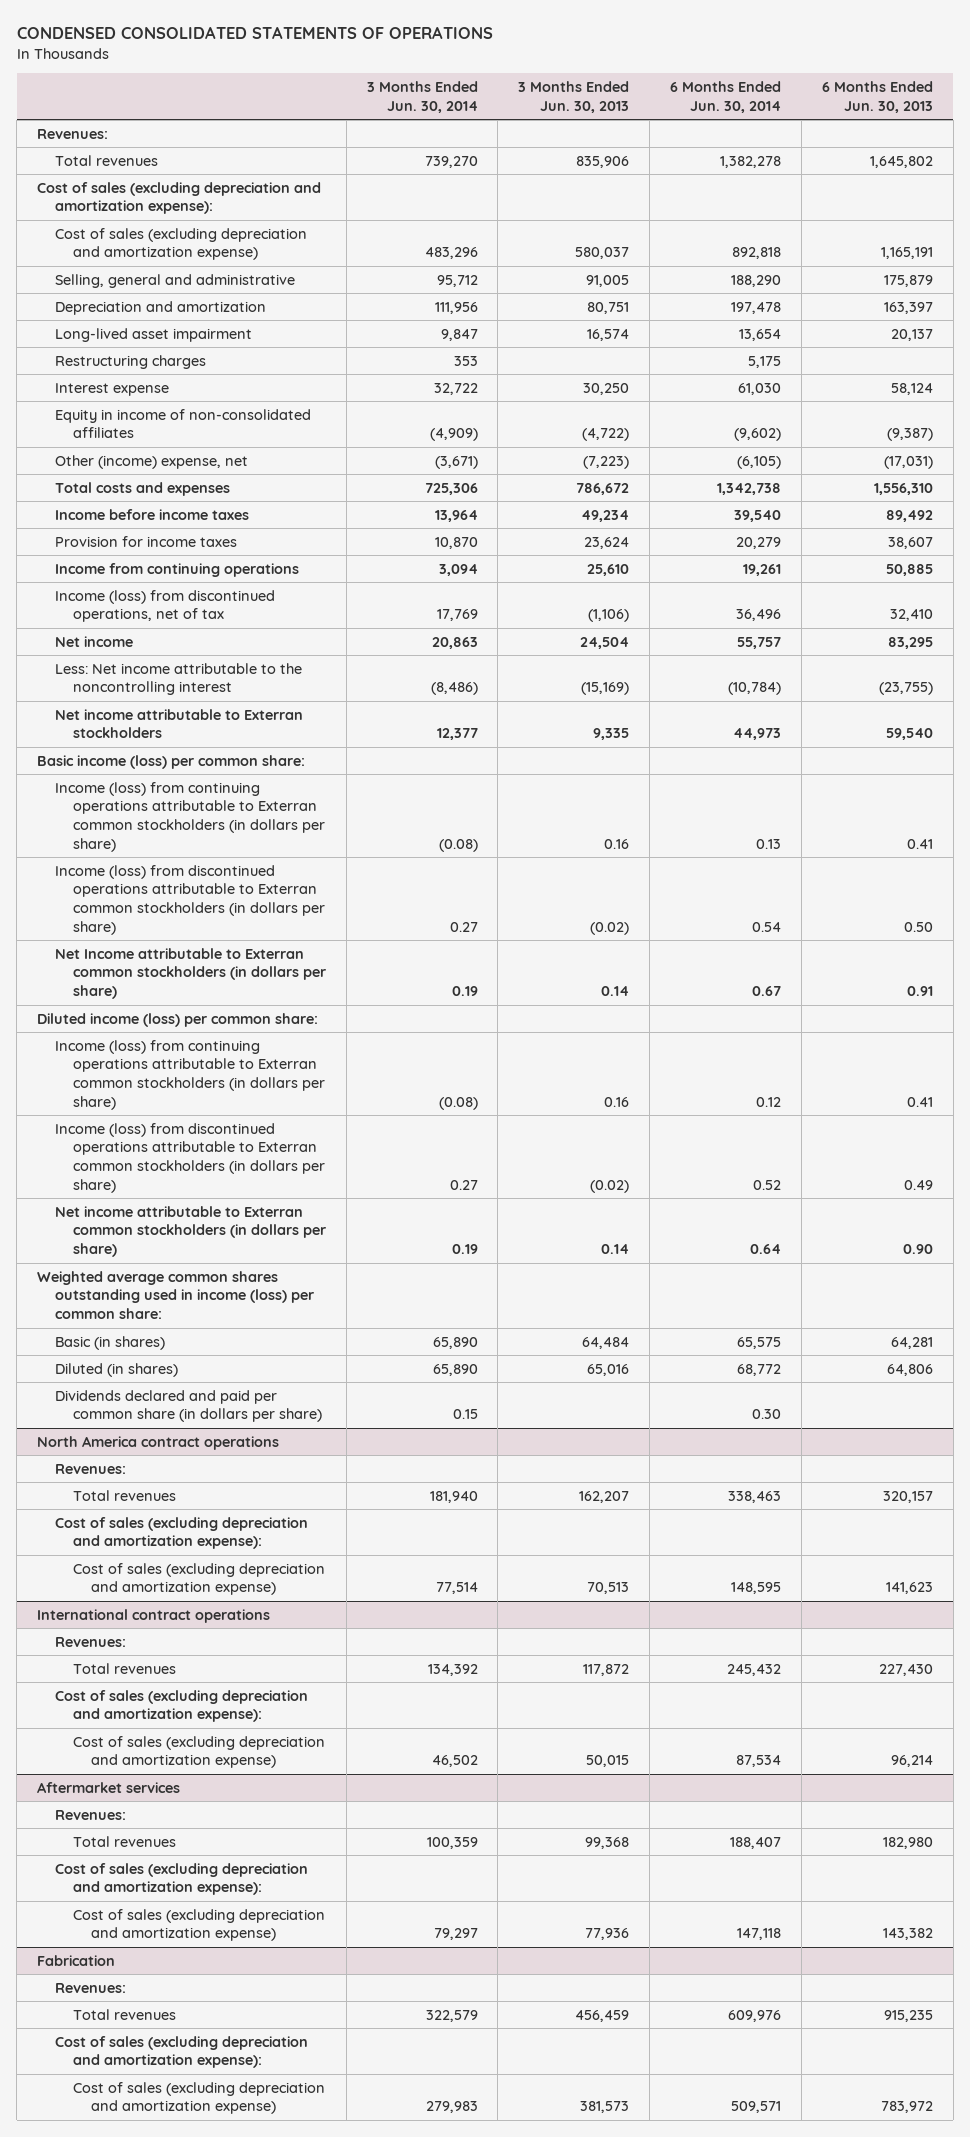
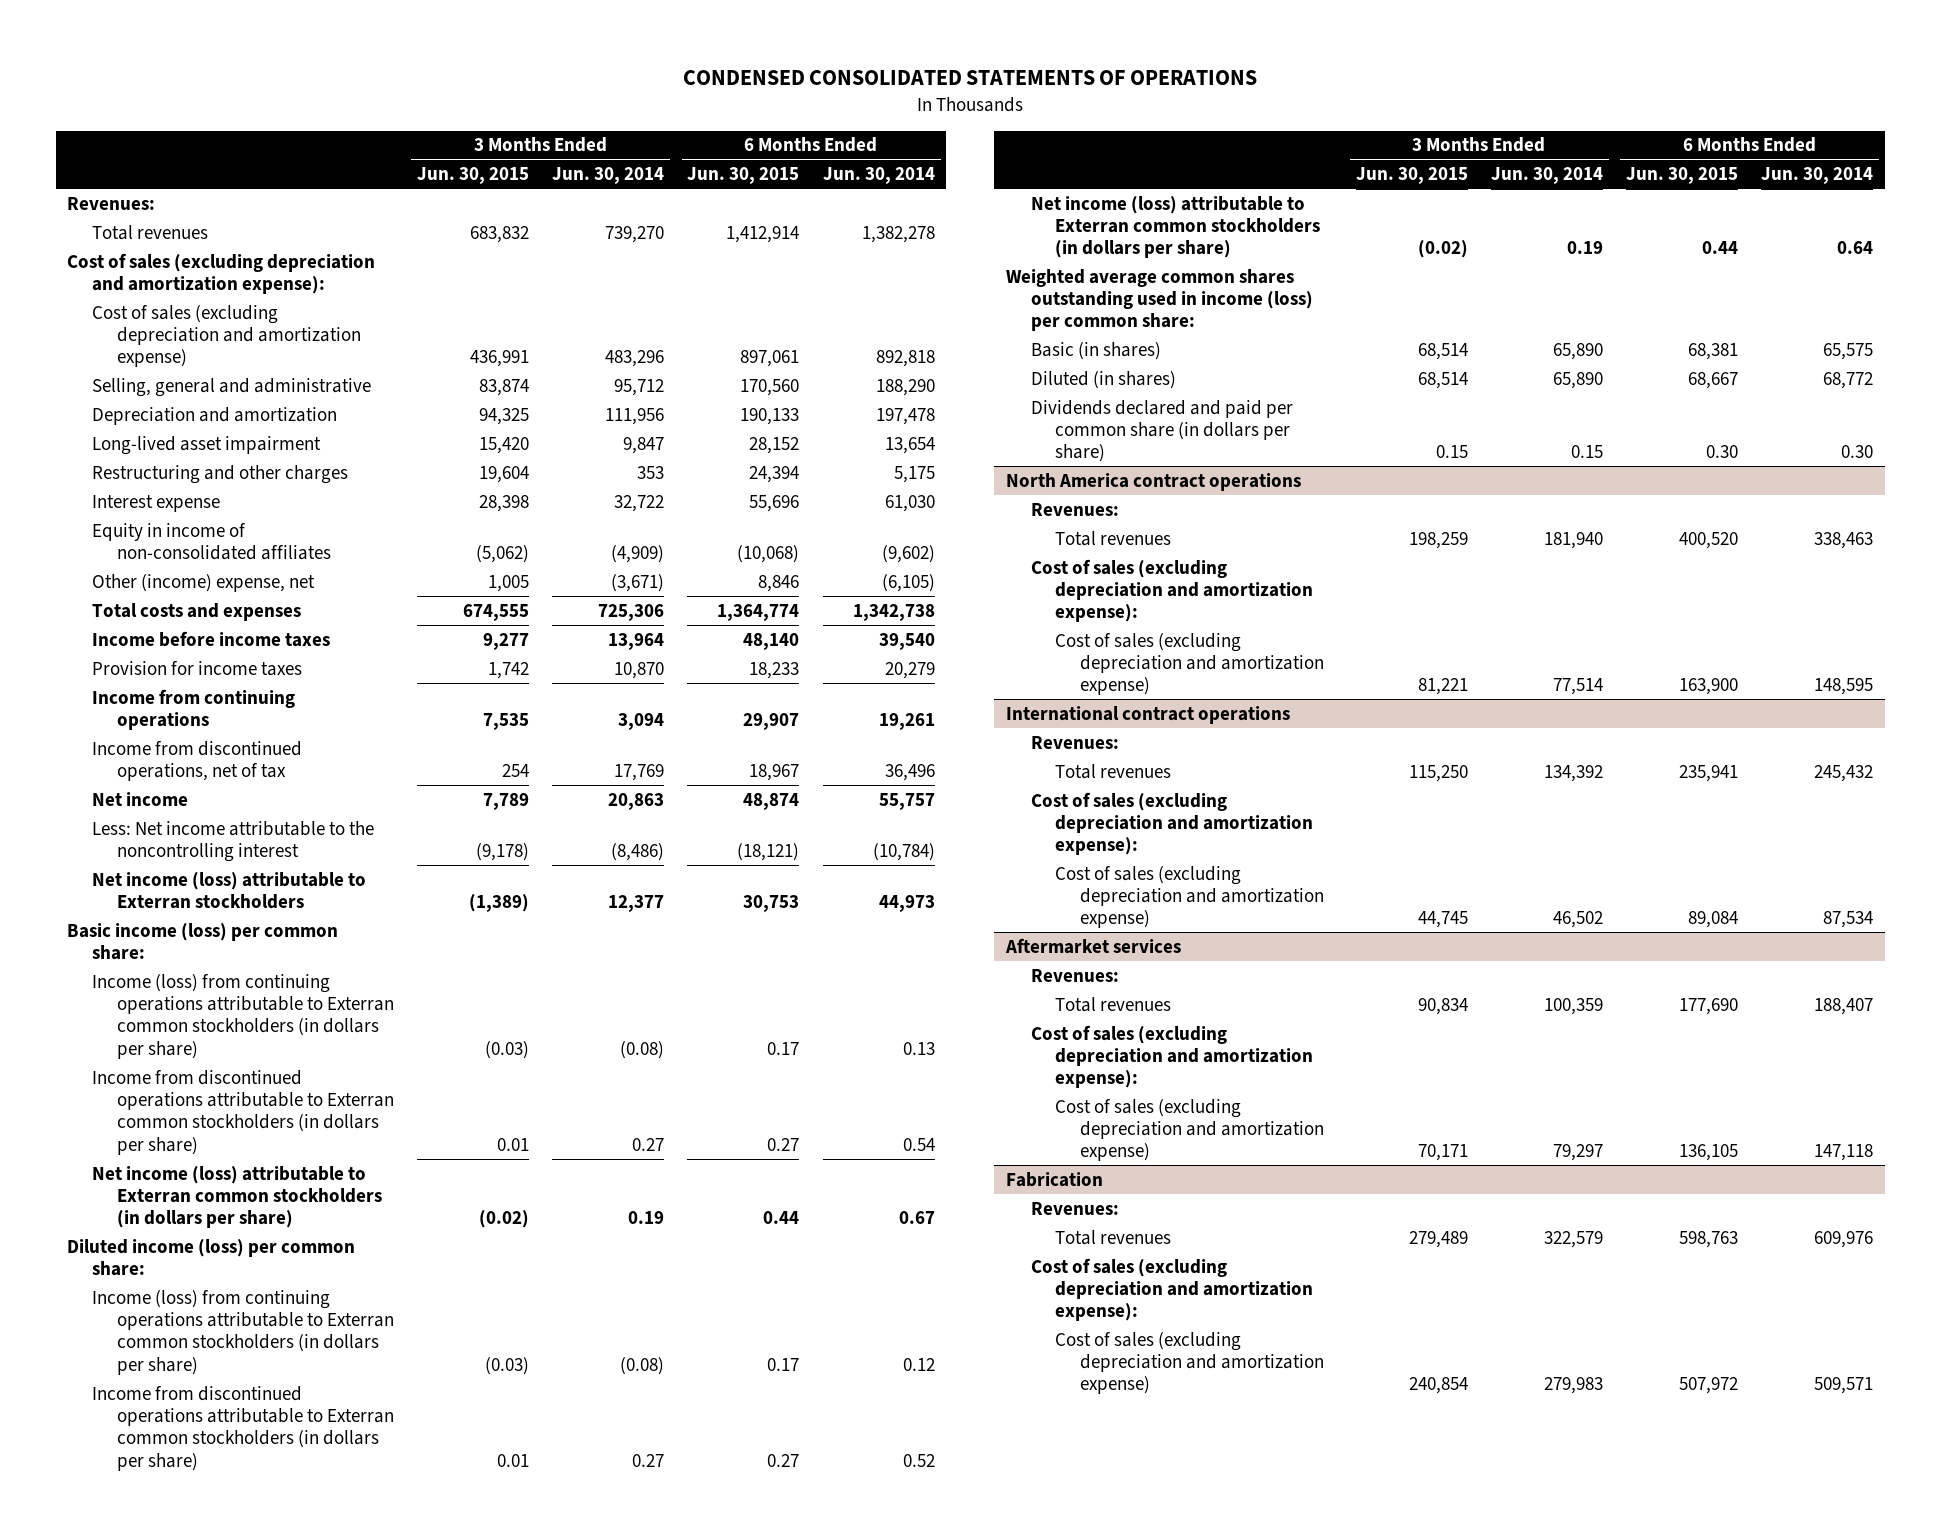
- | 3 Months Ended Jun. 30, 2014 | 3 Months Ended Jun. 30, 2013 | 6 Months Ended Jun. 30, 2014 | 6 Months Ended Jun. 30, 2013
+ | 3 Months Ended Jun. 30, 2015 | 3 Months Ended Jun. 30, 2014 | 6 Months Ended Jun. 30, 2015 | 6 Months Ended Jun. 30, 2014
- Restructuring charges | 353 | | 5,175 |
+ Restructuring and other charges | 19,604 | 353 | 24,394 | 5,175
- Income (loss) from discontinued operations, net of tax | 17,769 | (1,106) | 36,496 | 32,410
+ Income from discontinued operations, net of tax | 254 | 17,769 | 18,967 | 36,496
- Net income attributable to Exterran stockholders | 12,377 | 9,335 | 44,973 | 59,540
+ Net income (loss) attributable to Exterran stockholders | (1,389) | 12,377 | 30,753 | 44,973
- Income (loss) from discontinued operations attributable to Exterran common stockholders (in dollars per share) | 0.27 | (0.02) | 0.54 | 0.50
- Net Income attributable to Exterran common stockholders (in dollars per share) | 0.19 | 0.14 | 0.67 | 0.91
+ Income from discontinued operations attributable to Exterran common stockholders (in dollars per share) | 0.01 | 0.27 | 0.27 | 0.54
+ Net income (loss) attributable to Exterran common stockholders (in dollars per share) | (0.02) | 0.19 | 0.44 | 0.67
- Income (loss) from discontinued operations attributable to Exterran common stockholders (in dollars per share) | 0.27 | (0.02) | 0.52 | 0.49
- Net income attributable to Exterran common stockholders (in dollars per share) | 0.19 | 0.14 | 0.64 | 0.90
+ Income from discontinued operations attributable to Exterran common stockholders (in dollars per share) | 0.01 | 0.27 | 0.27 | 0.52
+ Net income (loss) attributable to Exterran common stockholders (in dollars per share) | (0.02) | 0.19 | 0.44 | 0.64

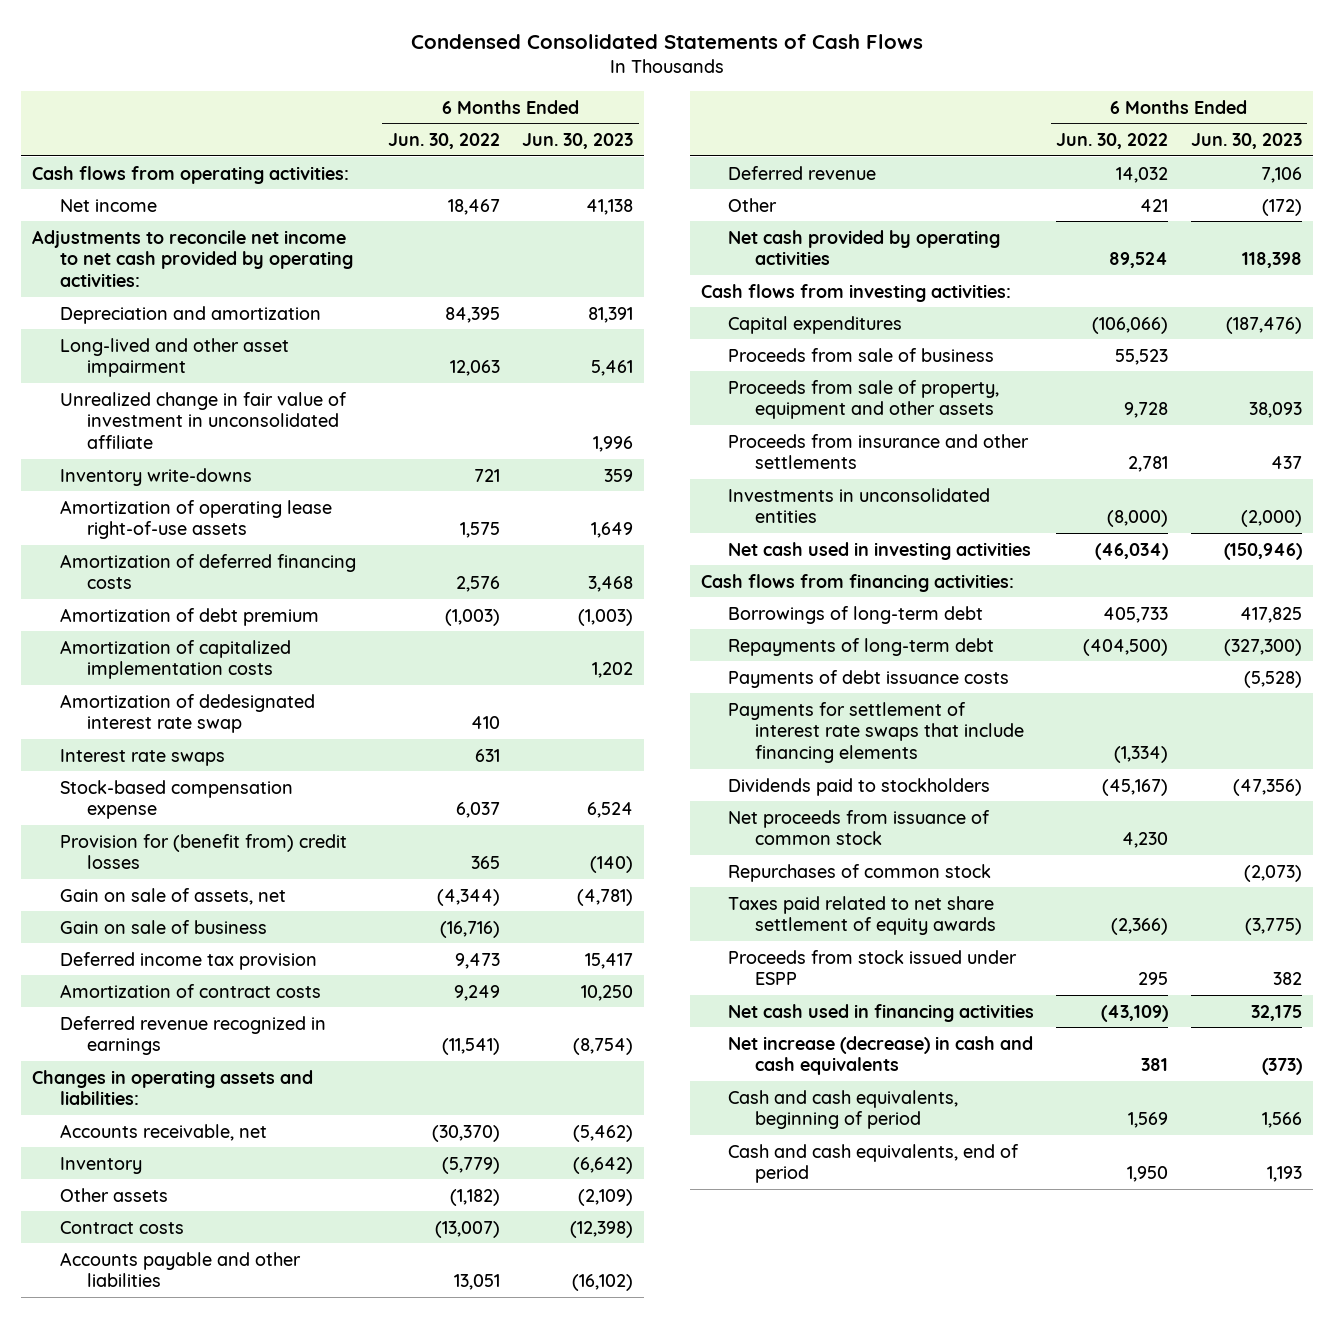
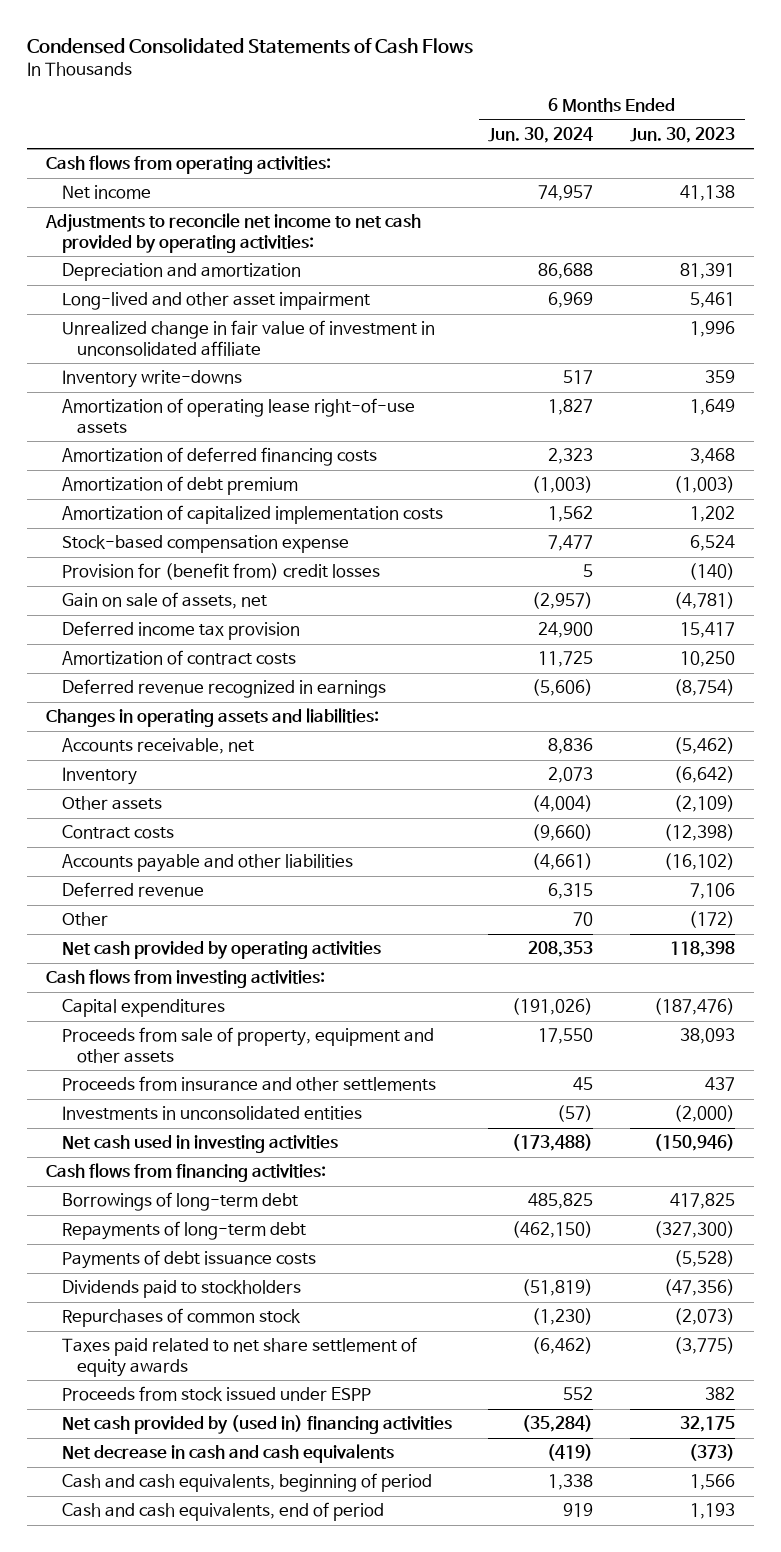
- | 6 Months Ended Jun. 30, 2022 | 6 Months Ended Jun. 30, 2023
+ | 6 Months Ended Jun. 30, 2024 | 6 Months Ended Jun. 30, 2023
- Amortization of dedesignated interest rate swap | 410 |
- Interest rate swaps | 631 |
- Gain on sale of business | (16,716) |
- Proceeds from sale of business | 55,523 |
- Payments for settlement of interest rate swaps that include financing elements | (1,334) |
- Net proceeds from issuance of common stock | 4,230 |
- Net cash used in financing activities | (43,109) | 32,175
- Net increase (decrease) in cash and cash equivalents | 381 | (373)
+ Net cash provided by (used in) financing activities | (35,284) | 32,175
+ Net decrease in cash and cash equivalents | (419) | (373)

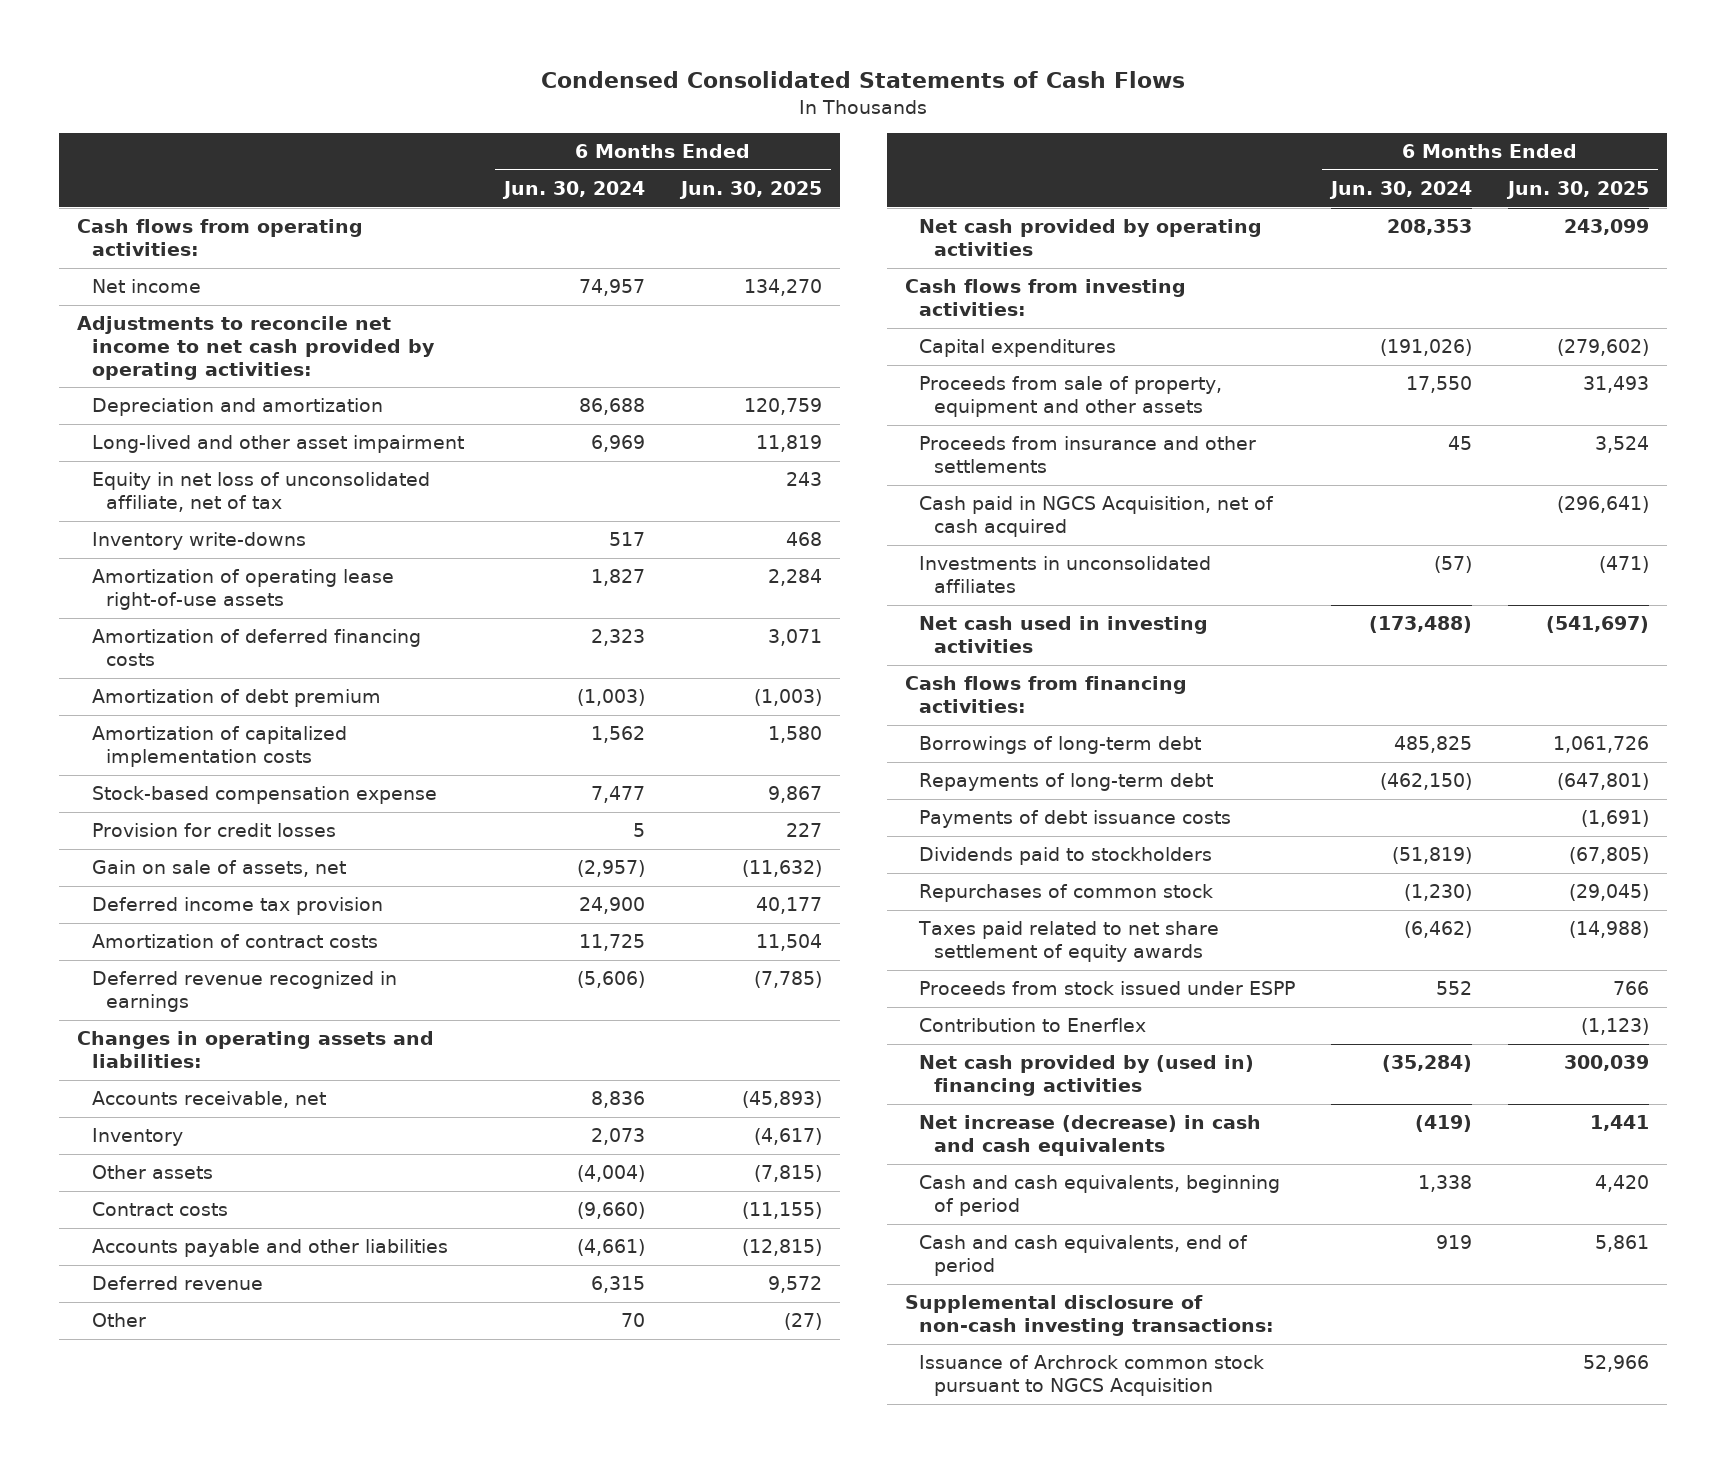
- | 6 Months Ended Jun. 30, 2024 | 6 Months Ended Jun. 30, 2023
+ | 6 Months Ended Jun. 30, 2024 | 6 Months Ended Jun. 30, 2025
- Unrealized change in fair value of investment in unconsolidated affiliate | | 1,996
+ Equity in net loss of unconsolidated affiliate, net of tax | | 243
- Provision for (benefit from) credit losses | 5 | (140)
+ Provision for credit losses | 5 | 227
- Investments in unconsolidated entities | (57) | (2,000)
+ Cash paid in NGCS Acquisition, net of cash acquired | | (296,641)
+ Investments in unconsolidated affiliates | (57) | (471)
+ Contribution to Enerflex | | (1,123)
- Net decrease in cash and cash equivalents | (419) | (373)
+ Net increase (decrease) in cash and cash equivalents | (419) | 1,441
+ Supplemental disclosure of non-cash investing transactions:
+ Issuance of Archrock common stock pursuant to NGCS Acquisition | | 52,966

